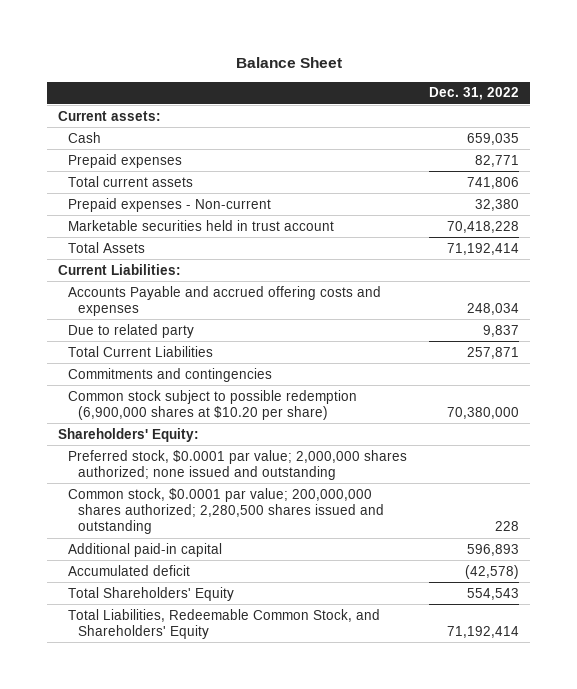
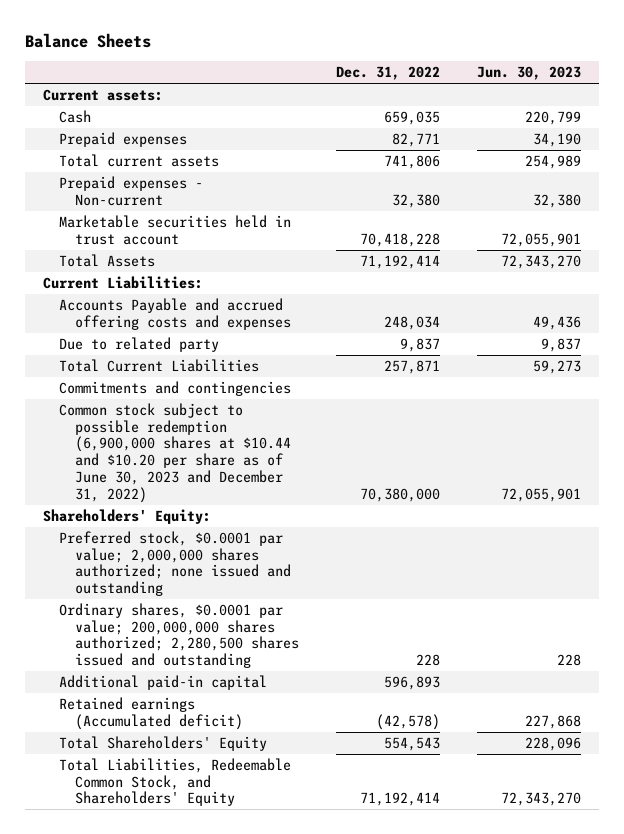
- Balance Sheet
+ Balance Sheets
- | Dec. 31, 2022
+ | Dec. 31, 2022 | Jun. 30, 2023
- Common stock subject to possible redemption (6,900,000 shares at $10.20 per share) | 70,380,000
+ Common stock subject to possible redemption (6,900,000 shares at $10.44 and $10.20 per share as of June 30, 2023 and December 31, 2022) | 70,380,000 | 72,055,901
- Common stock, $0.0001 par value; 200,000,000 shares authorized; 2,280,500 shares issued and outstanding | 228
+ Ordinary shares, $0.0001 par value; 200,000,000 shares authorized; 2,280,500 shares issued and outstanding | 228 | 228
- Accumulated deficit | (42,578)
+ Retained earnings (Accumulated deficit) | (42,578) | 227,868

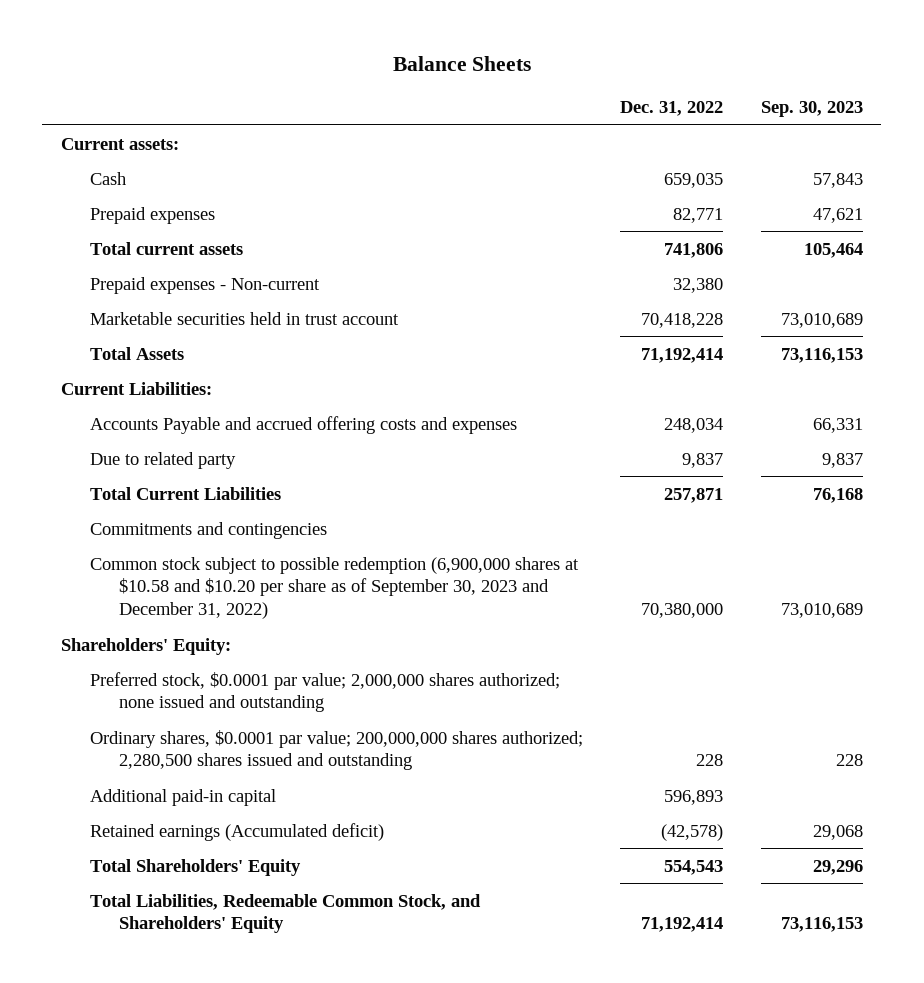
- | Dec. 31, 2022 | Jun. 30, 2023
+ | Dec. 31, 2022 | Sep. 30, 2023
- Common stock subject to possible redemption (6,900,000 shares at $10.44 and $10.20 per share as of June 30, 2023 and December 31, 2022) | 70,380,000 | 72,055,901
+ Common stock subject to possible redemption (6,900,000 shares at $10.58 and $10.20 per share as of September 30, 2023 and December 31, 2022) | 70,380,000 | 73,010,689

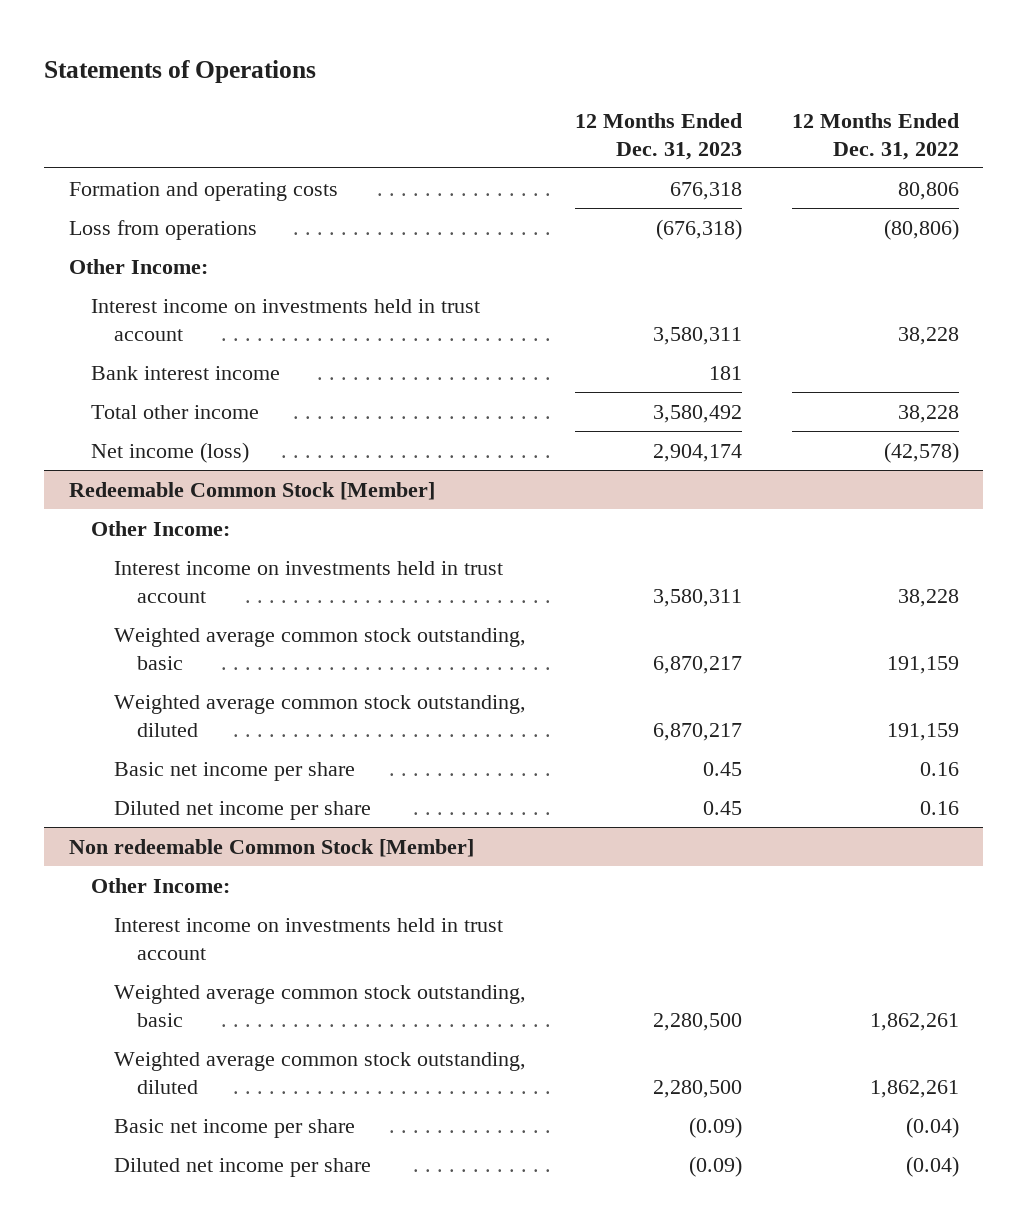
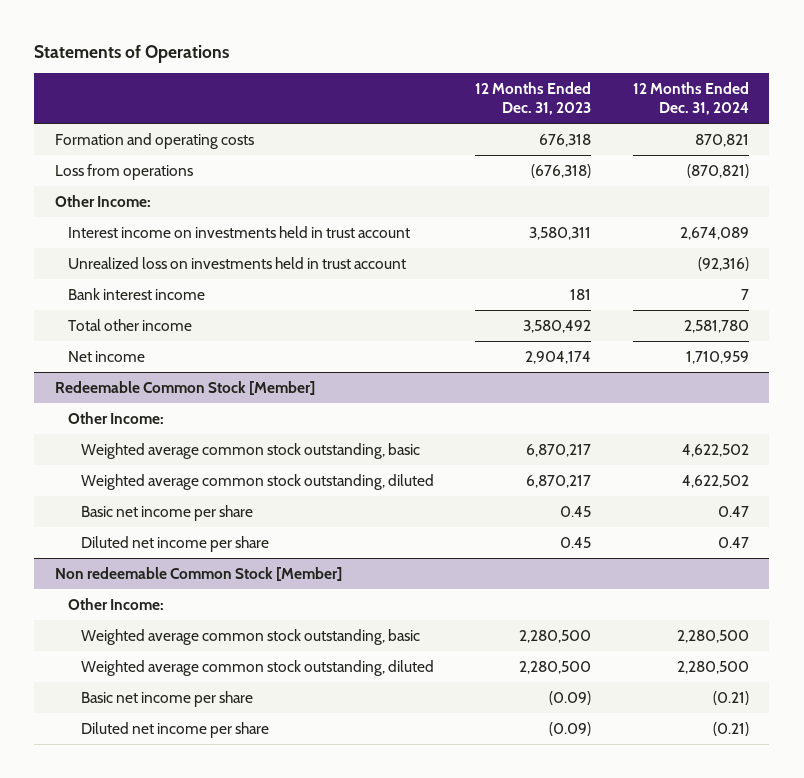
- | 12 Months Ended Dec. 31, 2023 | 12 Months Ended Dec. 31, 2022
+ | 12 Months Ended Dec. 31, 2023 | 12 Months Ended Dec. 31, 2024
+ Unrealized loss on investments held in trust account | | (92,316)
- Net income (loss) | 2,904,174 | (42,578)
+ Net income | 2,904,174 | 1,710,959
@ Redeemable Common Stock [Member]
- Interest income on investments held in trust account | 3,580,311 | 38,228
@ Non redeemable Common Stock [Member]
- Interest income on investments held in trust account

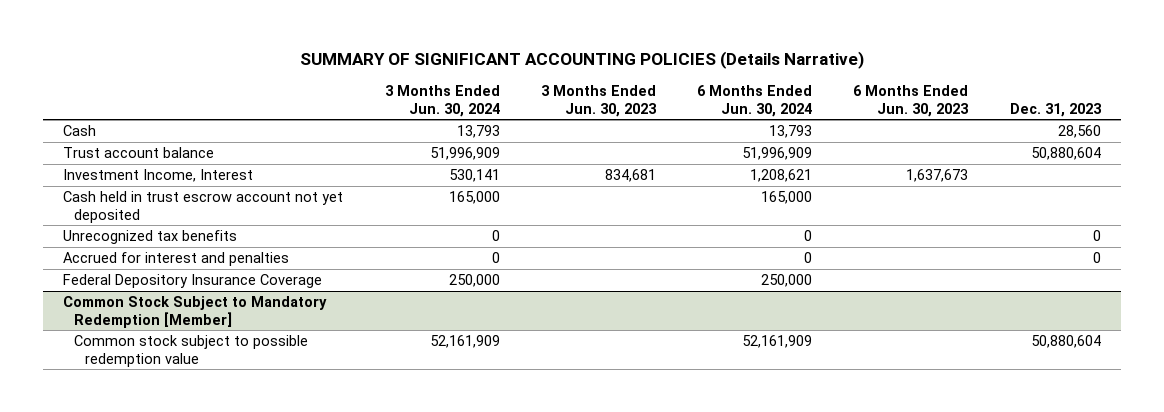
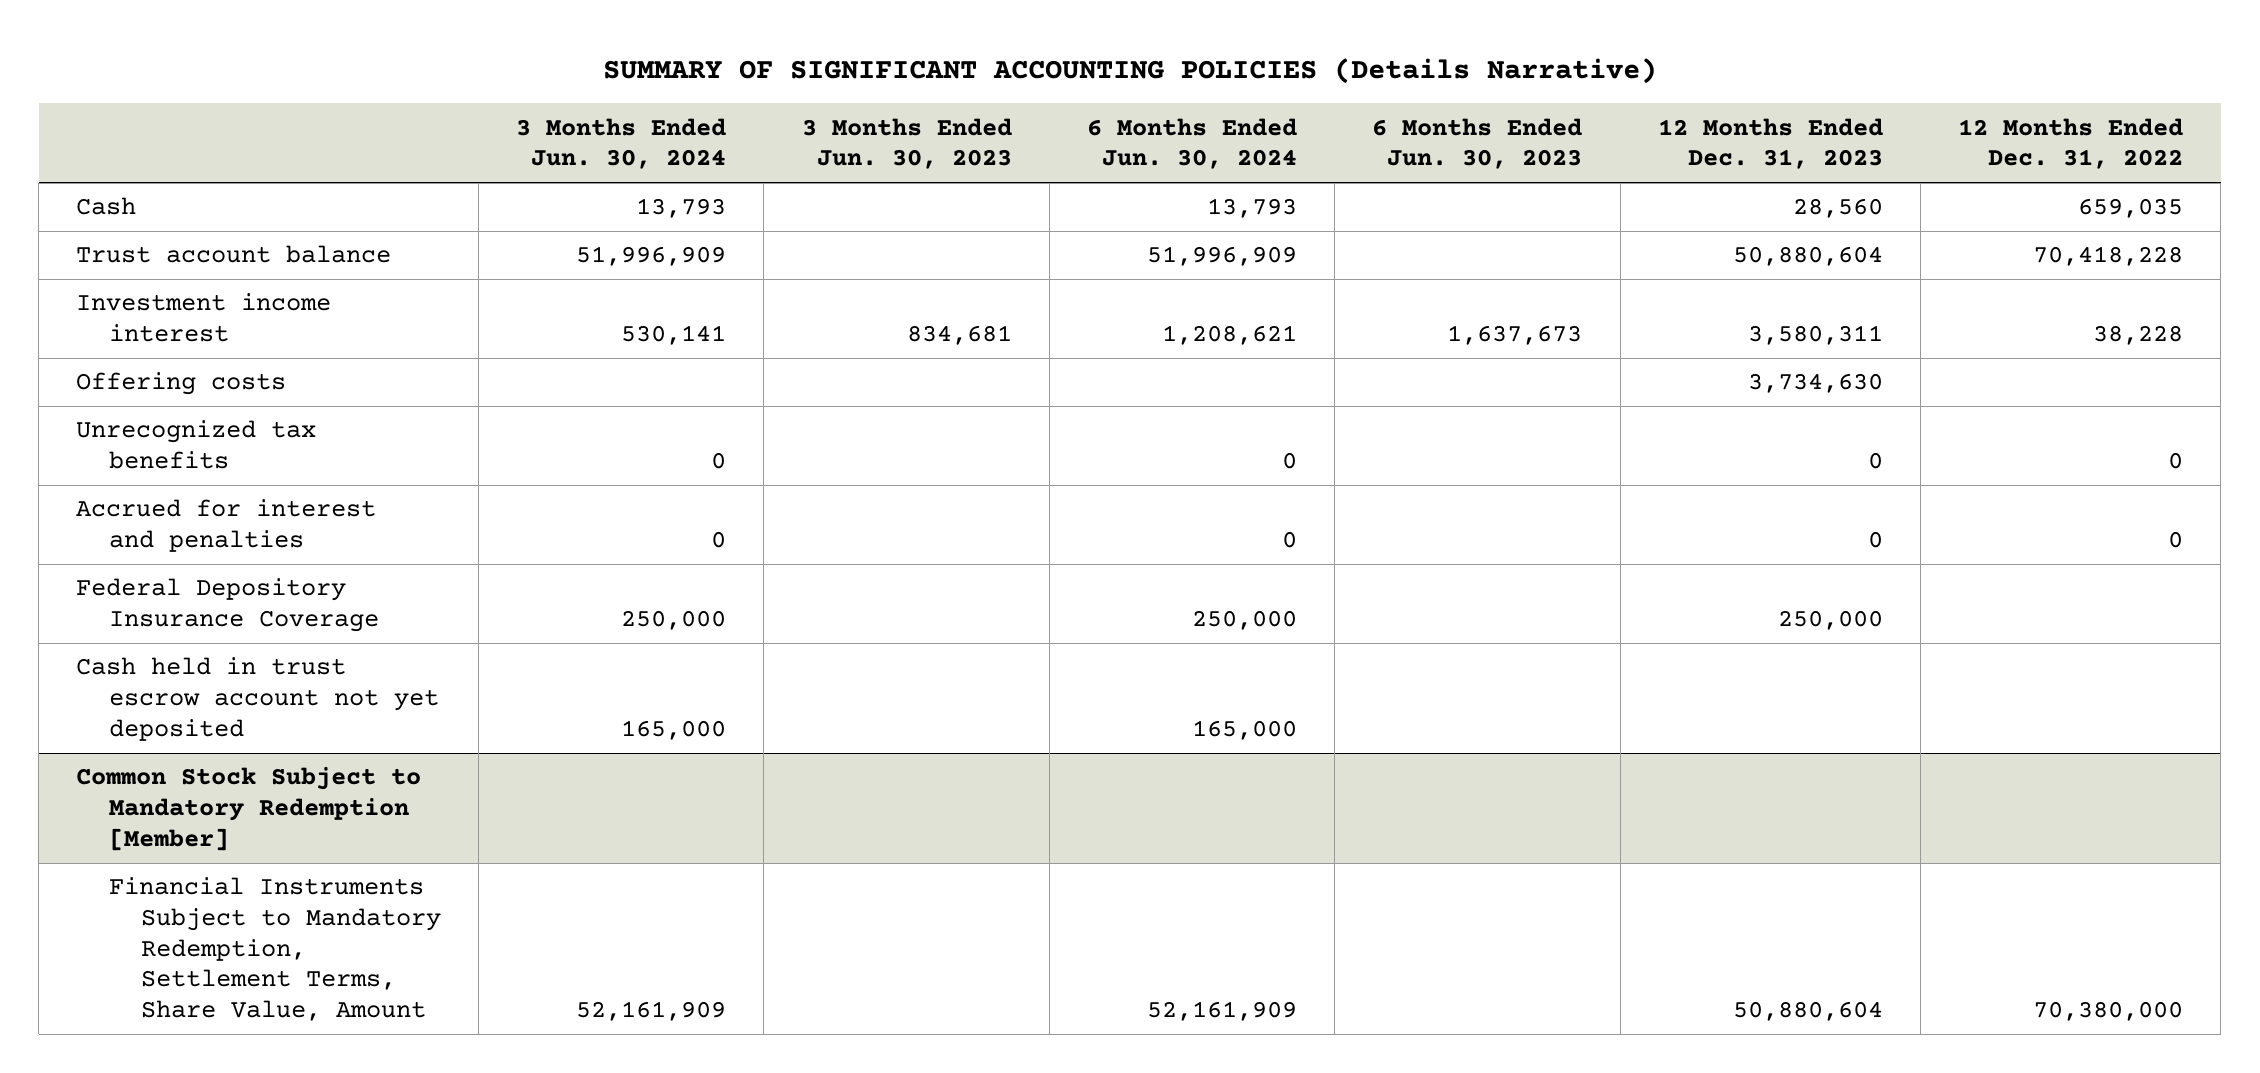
- | 3 Months Ended Jun. 30, 2024 | 3 Months Ended Jun. 30, 2023 | 6 Months Ended Jun. 30, 2024 | 6 Months Ended Jun. 30, 2023 | Dec. 31, 2023
+ | 3 Months Ended Jun. 30, 2024 | 3 Months Ended Jun. 30, 2023 | 6 Months Ended Jun. 30, 2024 | 6 Months Ended Jun. 30, 2023 | 12 Months Ended Dec. 31, 2023 | 12 Months Ended Dec. 31, 2022
- Investment Income, Interest | 530,141 | 834,681 | 1,208,621 | 1,637,673 |
+ Investment income interest | 530,141 | 834,681 | 1,208,621 | 1,637,673 | 3,580,311 | 38,228
+ Offering costs | | | | | 3,734,630 |
moved down: Cash held in trust escrow account not yet deposited | 165,000 | | 165,000 | | |
@ Common Stock Subject to Mandatory Redemption [Member]
- Common stock subject to possible redemption value | 52,161,909 | | 52,161,909 | | 50,880,604
+ Financial Instruments Subject to Mandatory Redemption, Settlement Terms, Share Value, Amount | 52,161,909 | | 52,161,909 | | 50,880,604 | 70,380,000

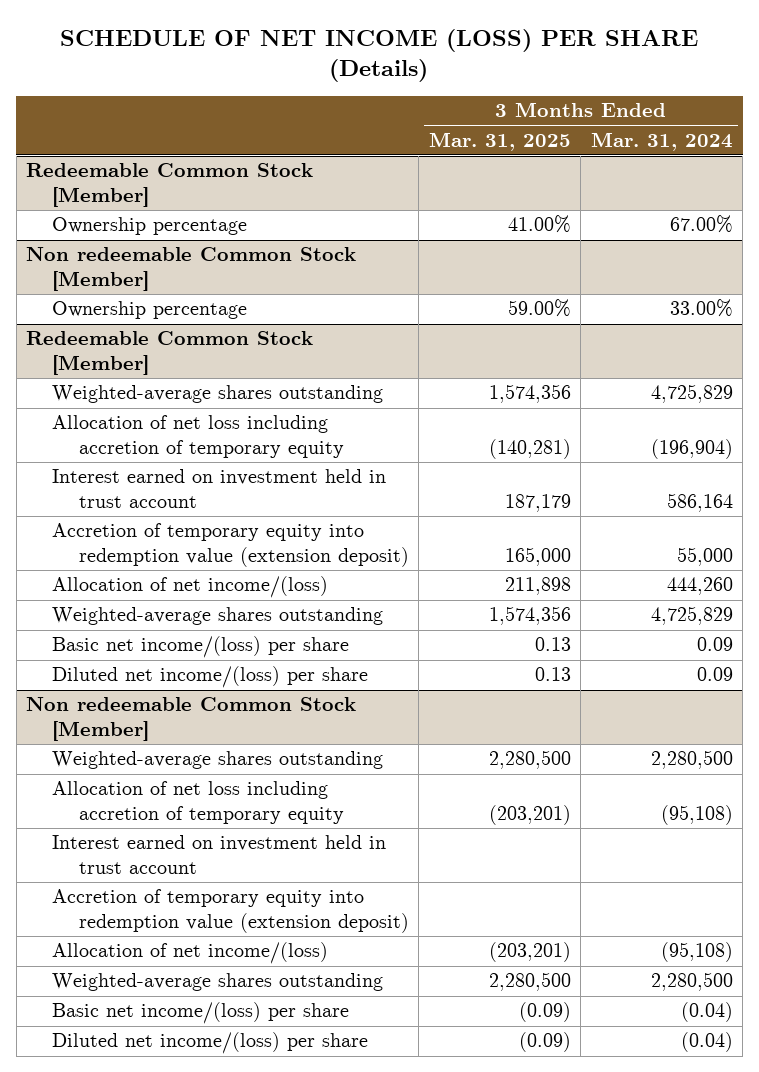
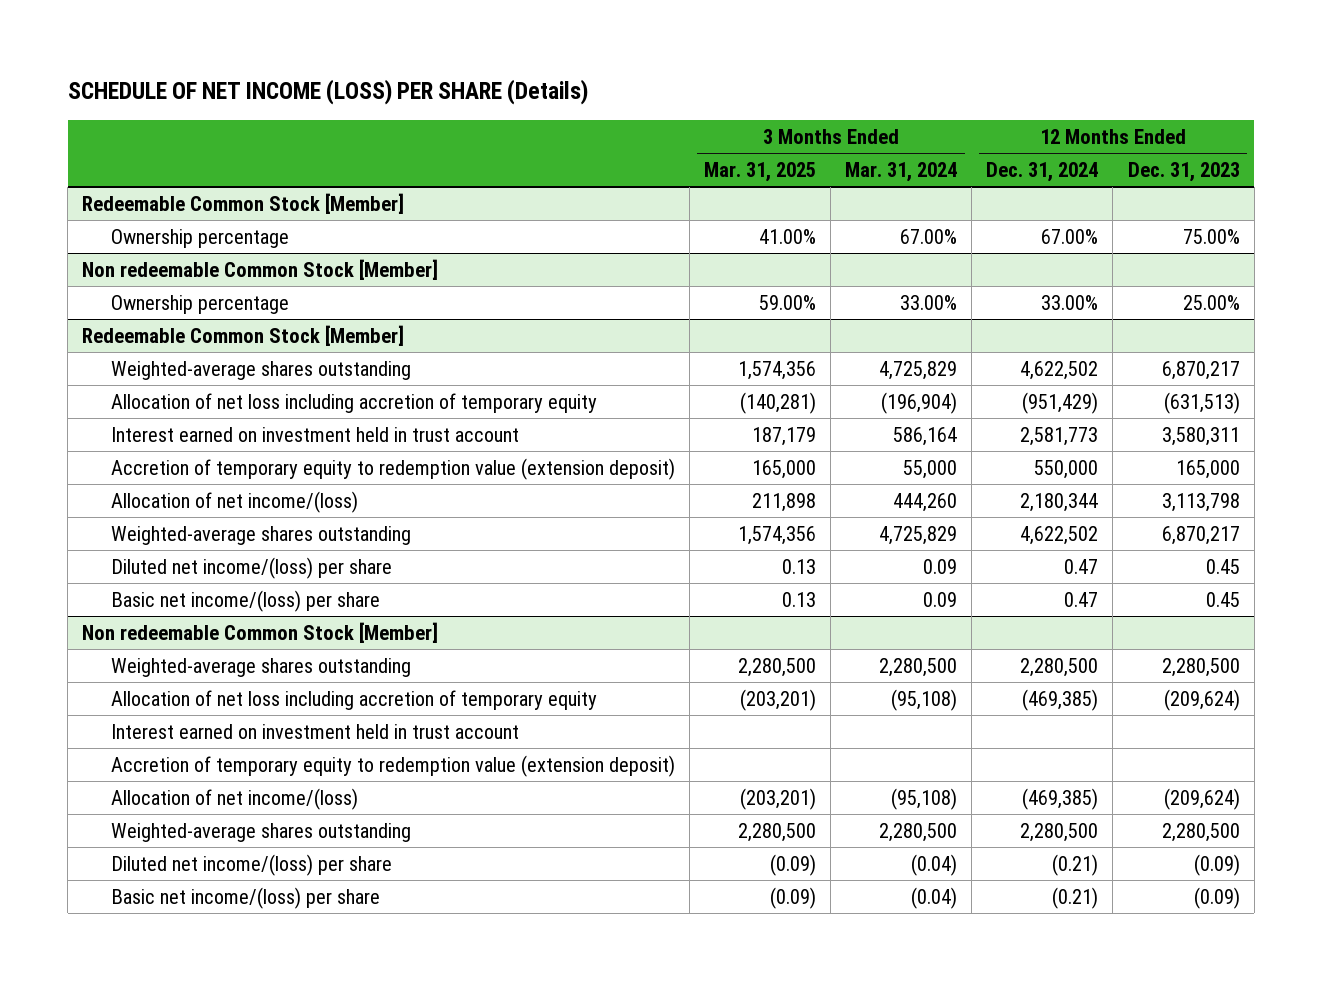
- | 3 Months Ended Mar. 31, 2025 | 3 Months Ended Mar. 31, 2024
+ | 3 Months Ended Mar. 31, 2025 | 3 Months Ended Mar. 31, 2024 | 12 Months Ended Dec. 31, 2024 | 12 Months Ended Dec. 31, 2023
@ Redeemable Common Stock [Member]
- Accretion of temporary equity into redemption value (extension deposit) | 165,000 | 55,000
+ Accretion of temporary equity to redemption value (extension deposit) | 165,000 | 55,000 | 550,000 | 165,000
moved down: Basic net income/(loss) per share | 0.13 | 0.09 | 0.47 | 0.45
@ Non redeemable Common Stock [Member]
- Accretion of temporary equity into redemption value (extension deposit)
+ Accretion of temporary equity to redemption value (extension deposit)
moved down: Basic net income/(loss) per share | (0.09) | (0.04) | (0.21) | (0.09)

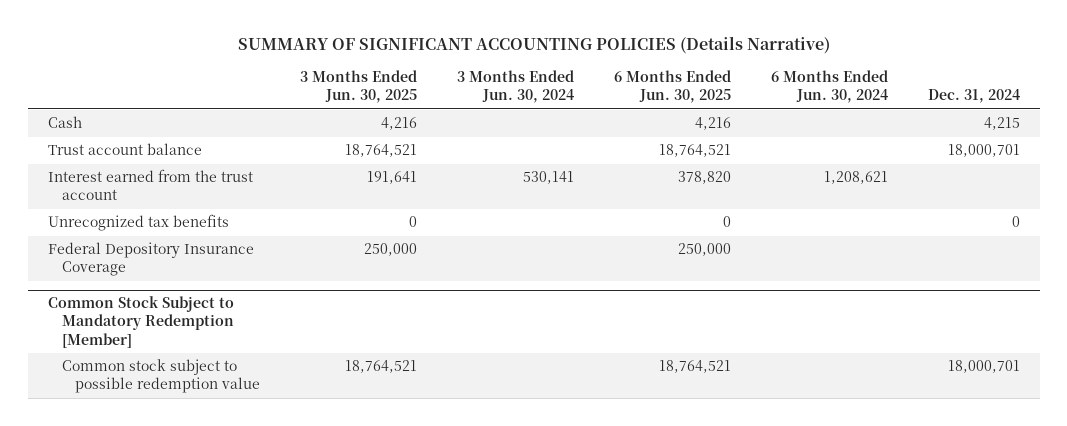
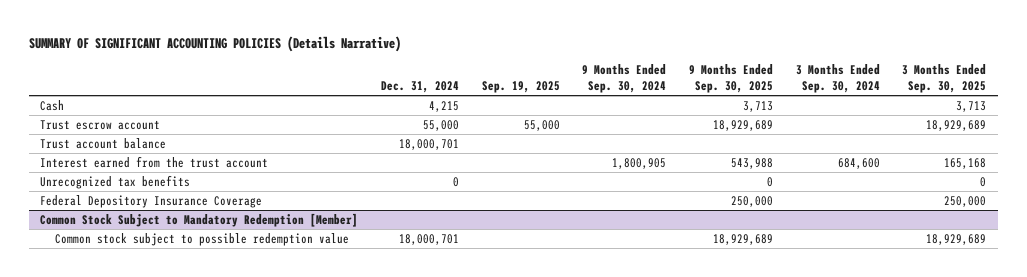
- | 3 Months Ended Jun. 30, 2025 | 3 Months Ended Jun. 30, 2024 | 6 Months Ended Jun. 30, 2025 | 6 Months Ended Jun. 30, 2024 | Dec. 31, 2024
+ | Dec. 31, 2024 | Sep. 19, 2025 | 9 Months Ended Sep. 30, 2024 | 9 Months Ended Sep. 30, 2025 | 3 Months Ended Sep. 30, 2024 | 3 Months Ended Sep. 30, 2025
+ Trust escrow account | 55,000 | 55,000 | | 18,929,689 | | 18,929,689

